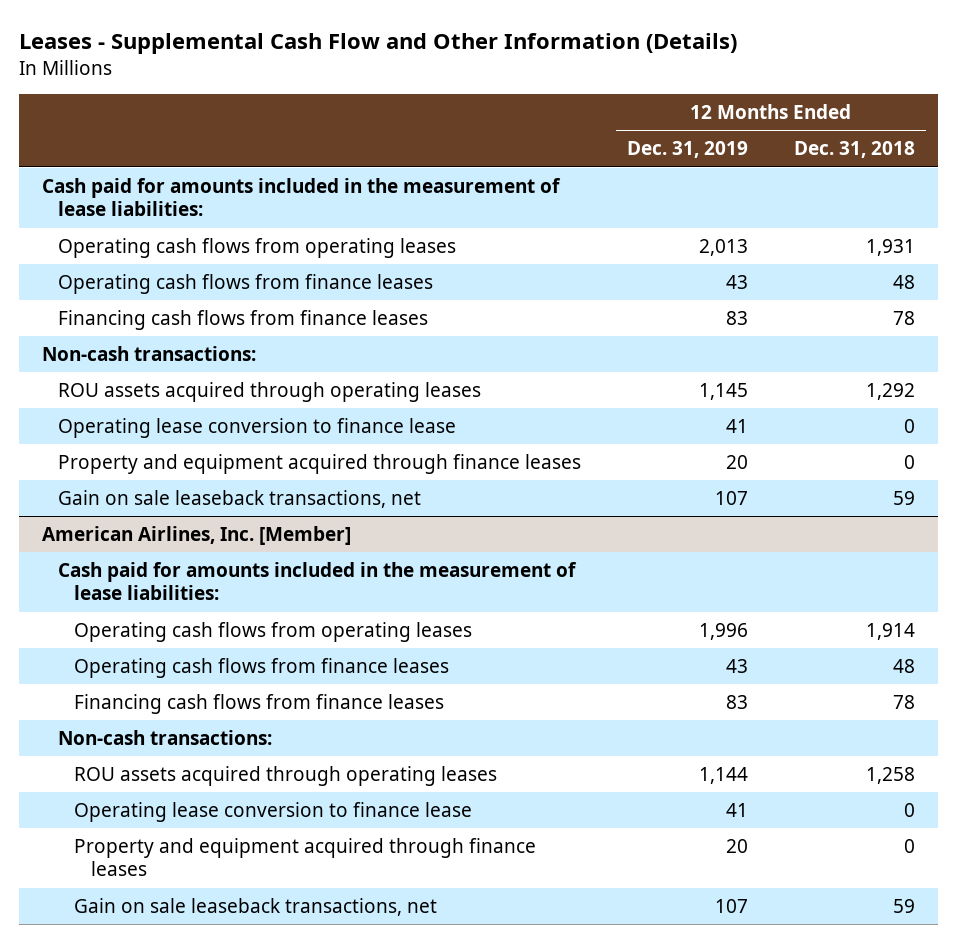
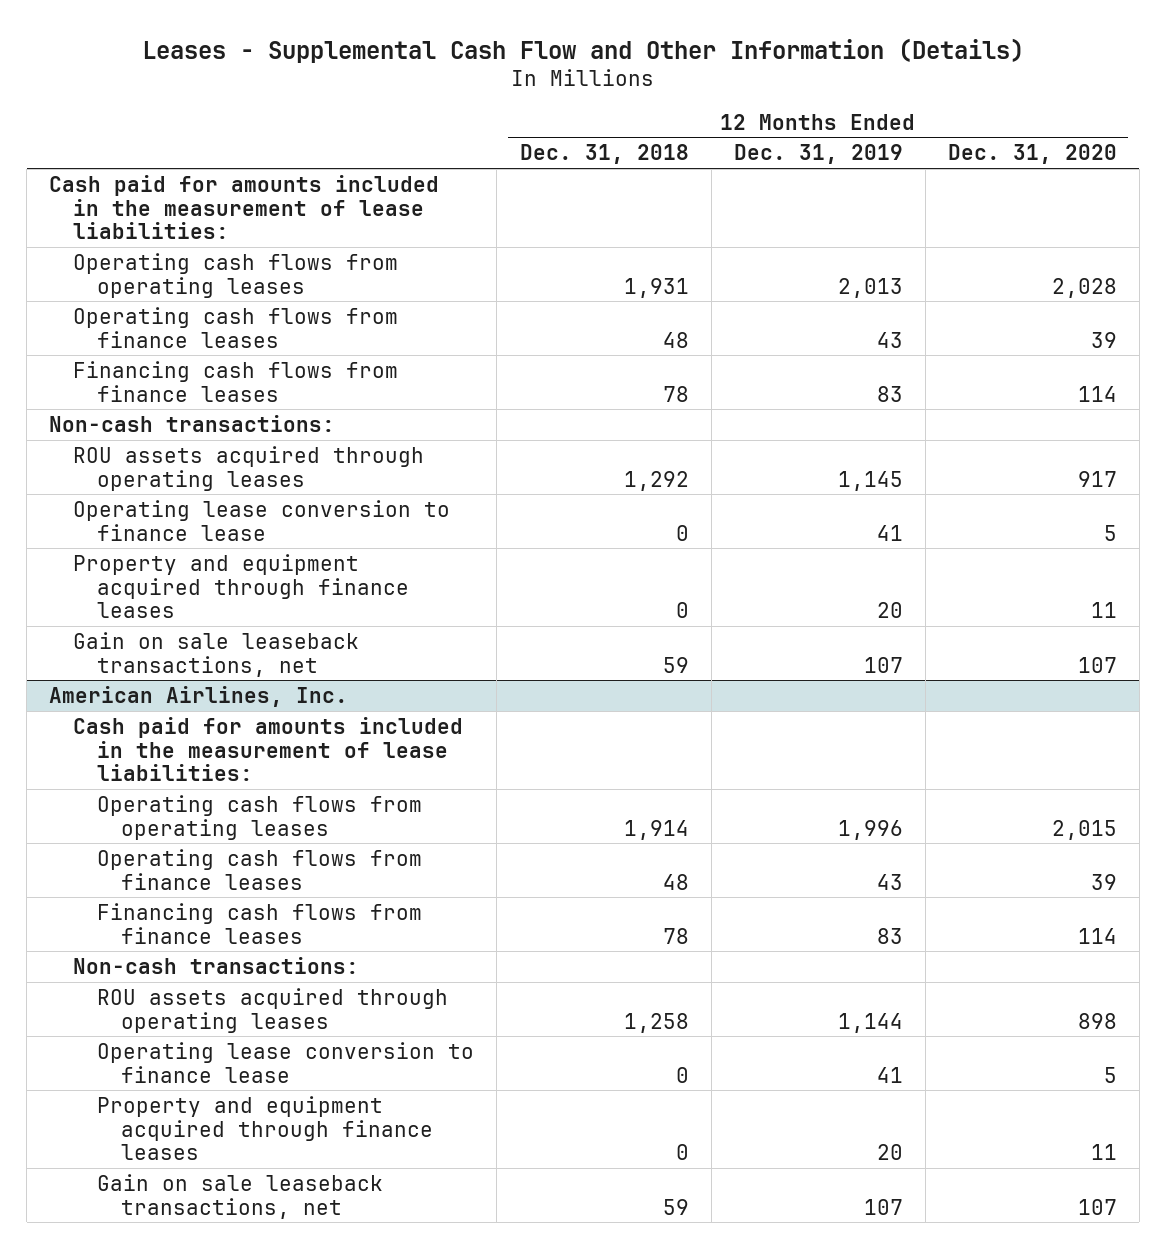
- | 12 Months Ended Dec. 31, 2019 | 12 Months Ended Dec. 31, 2018
+ | 12 Months Ended Dec. 31, 2018 | 12 Months Ended Dec. 31, 2019 | 12 Months Ended Dec. 31, 2020
- American Airlines, Inc. [Member]
+ American Airlines, Inc.

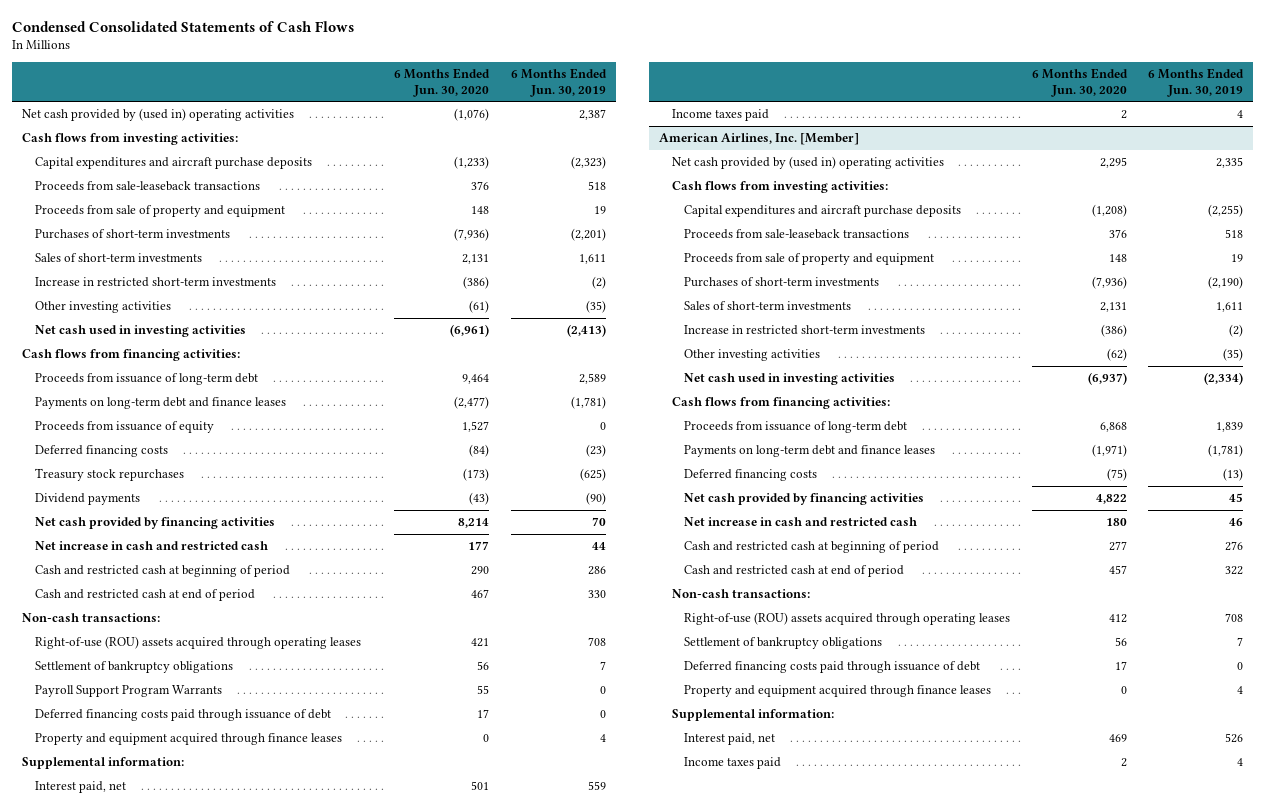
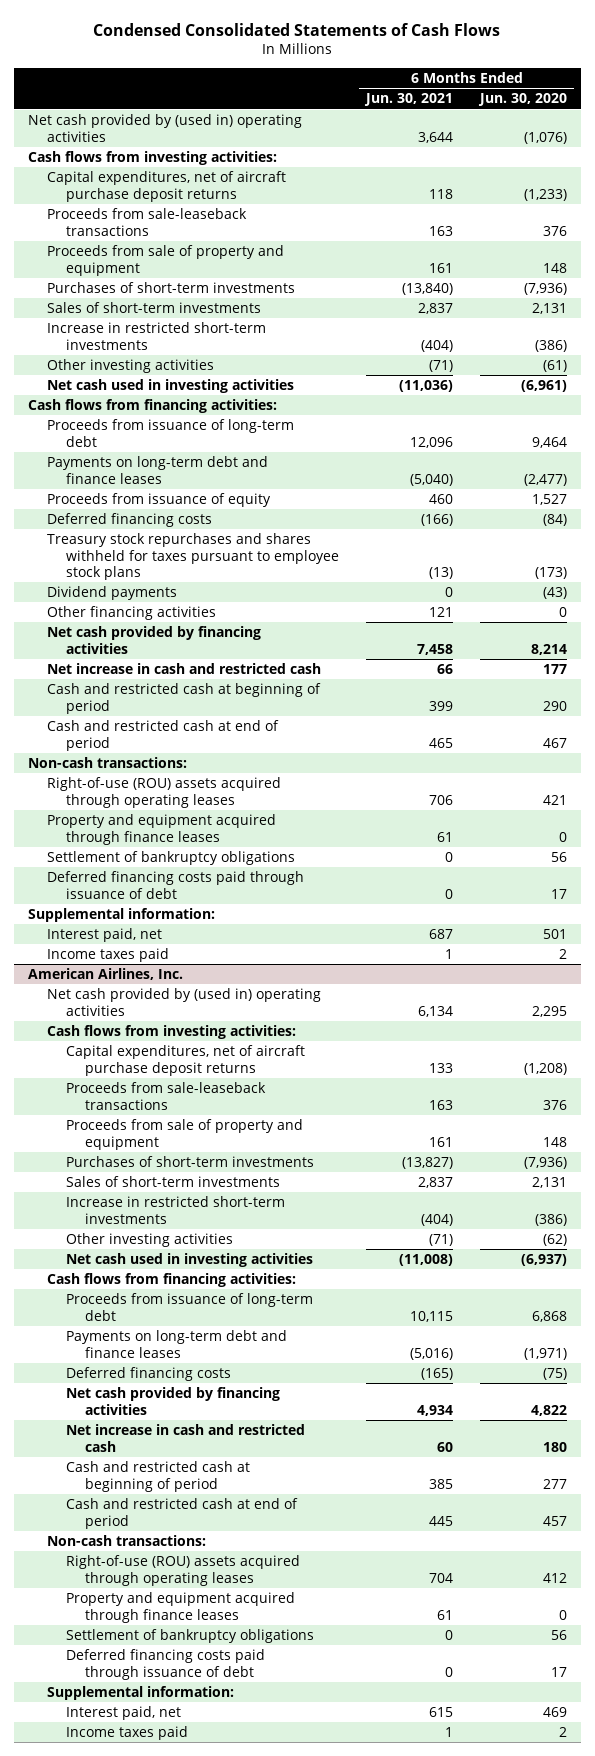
- | 6 Months Ended Jun. 30, 2020 | 6 Months Ended Jun. 30, 2019
+ | 6 Months Ended Jun. 30, 2021 | 6 Months Ended Jun. 30, 2020
- Capital expenditures and aircraft purchase deposits | (1,233) | (2,323)
+ Capital expenditures, net of aircraft purchase deposit returns | 118 | (1,233)
- Treasury stock repurchases | (173) | (625)
+ Treasury stock repurchases and shares withheld for taxes pursuant to employee stock plans | (13) | (173)
+ Other financing activities | 121 | 0
moved up: Property and equipment acquired through finance leases | 61 | 0
- Payroll Support Program Warrants | 55 | 0
- American Airlines, Inc. [Member]
+ American Airlines, Inc.
- Capital expenditures and aircraft purchase deposits | (1,208) | (2,255)
+ Capital expenditures, net of aircraft purchase deposit returns | 133 | (1,208)
+ Property and equipment acquired through finance leases | 61 | 0
- Property and equipment acquired through finance leases | 0 | 4

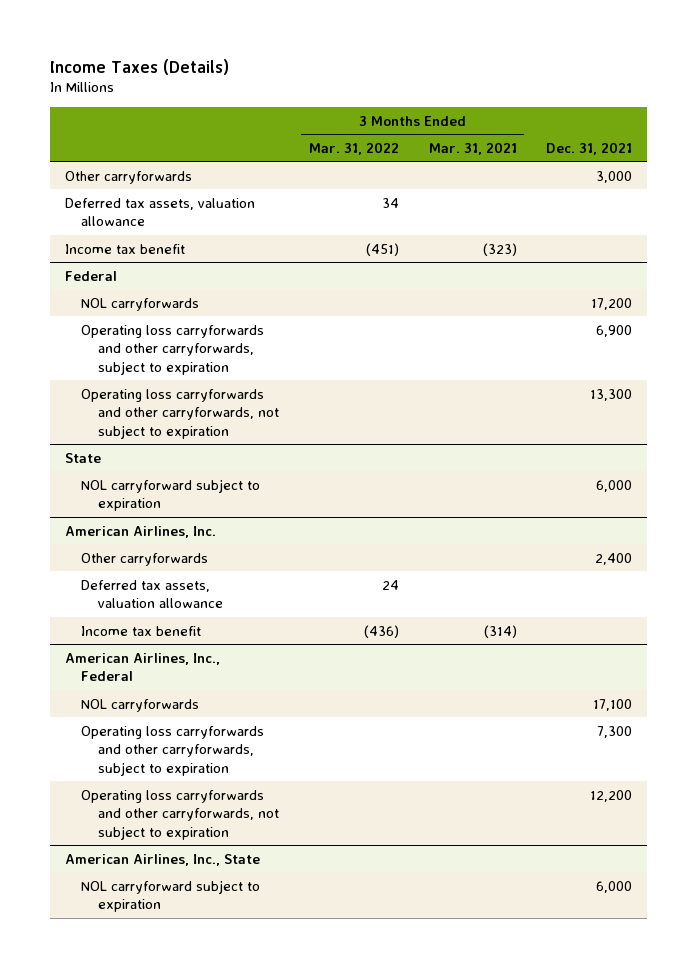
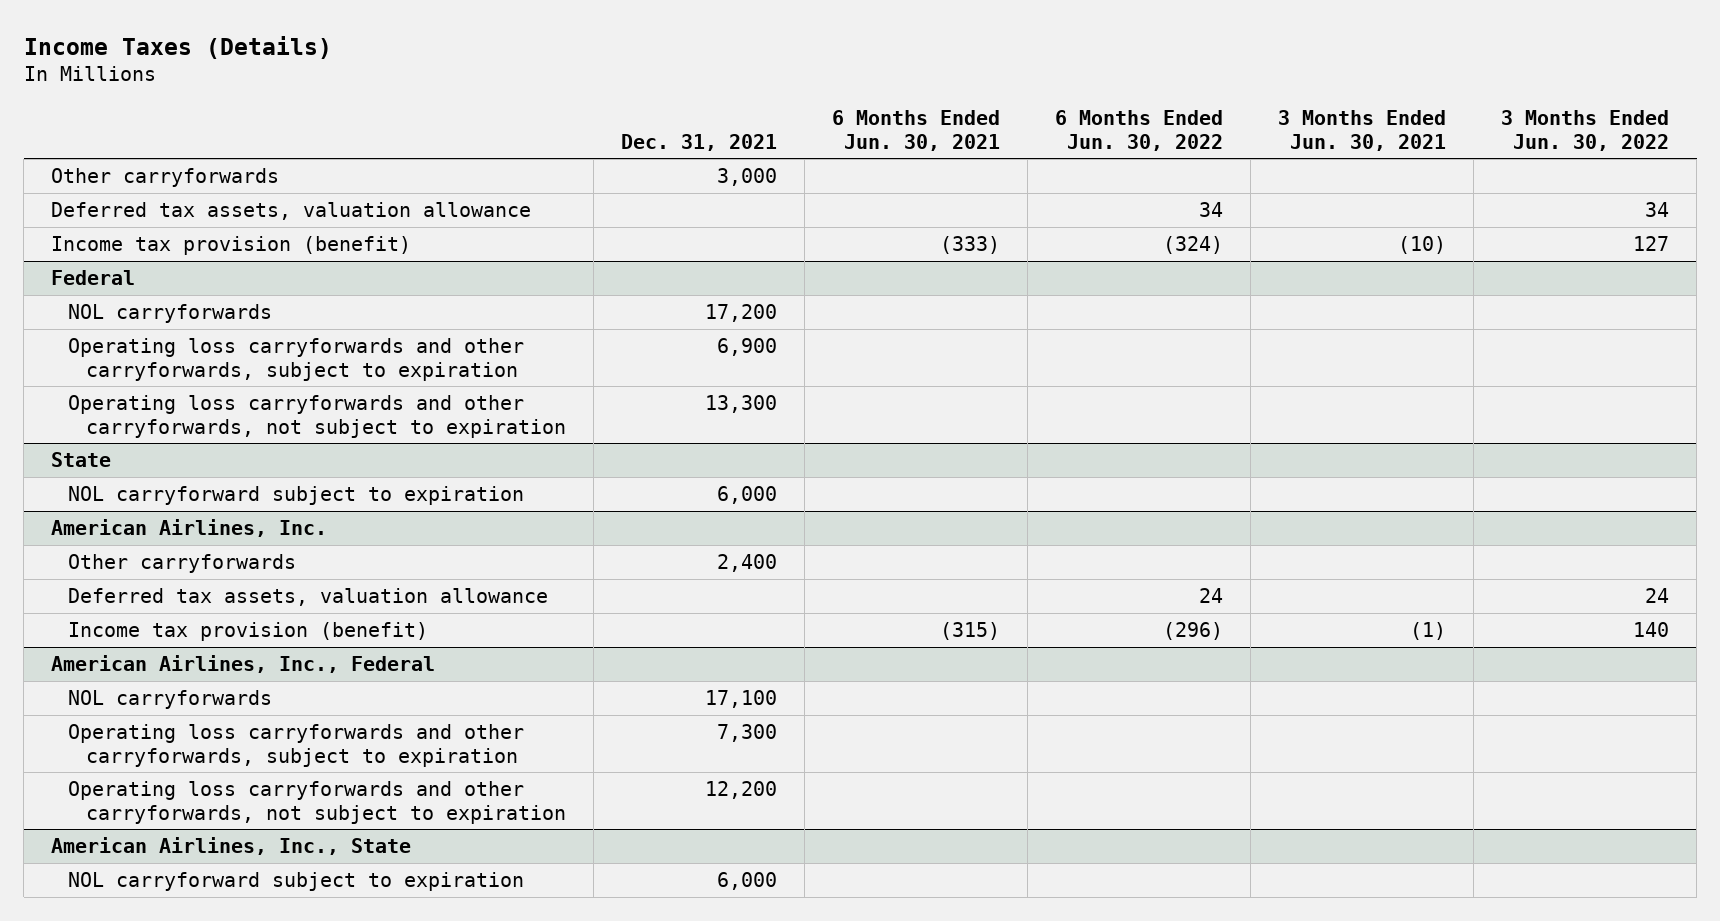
- | 3 Months Ended Mar. 31, 2022 | 3 Months Ended Mar. 31, 2021 | Dec. 31, 2021
+ | Dec. 31, 2021 | 6 Months Ended Jun. 30, 2021 | 6 Months Ended Jun. 30, 2022 | 3 Months Ended Jun. 30, 2021 | 3 Months Ended Jun. 30, 2022
- Income tax benefit | (451) | (323) |
+ Income tax provision (benefit) | | (333) | (324) | (10) | 127
@ American Airlines, Inc.
- Income tax benefit | (436) | (314) |
+ Income tax provision (benefit) | | (315) | (296) | (1) | 140

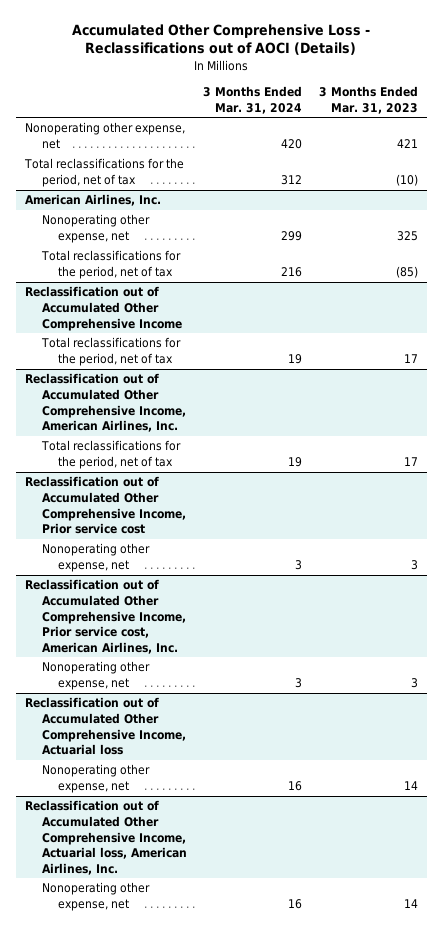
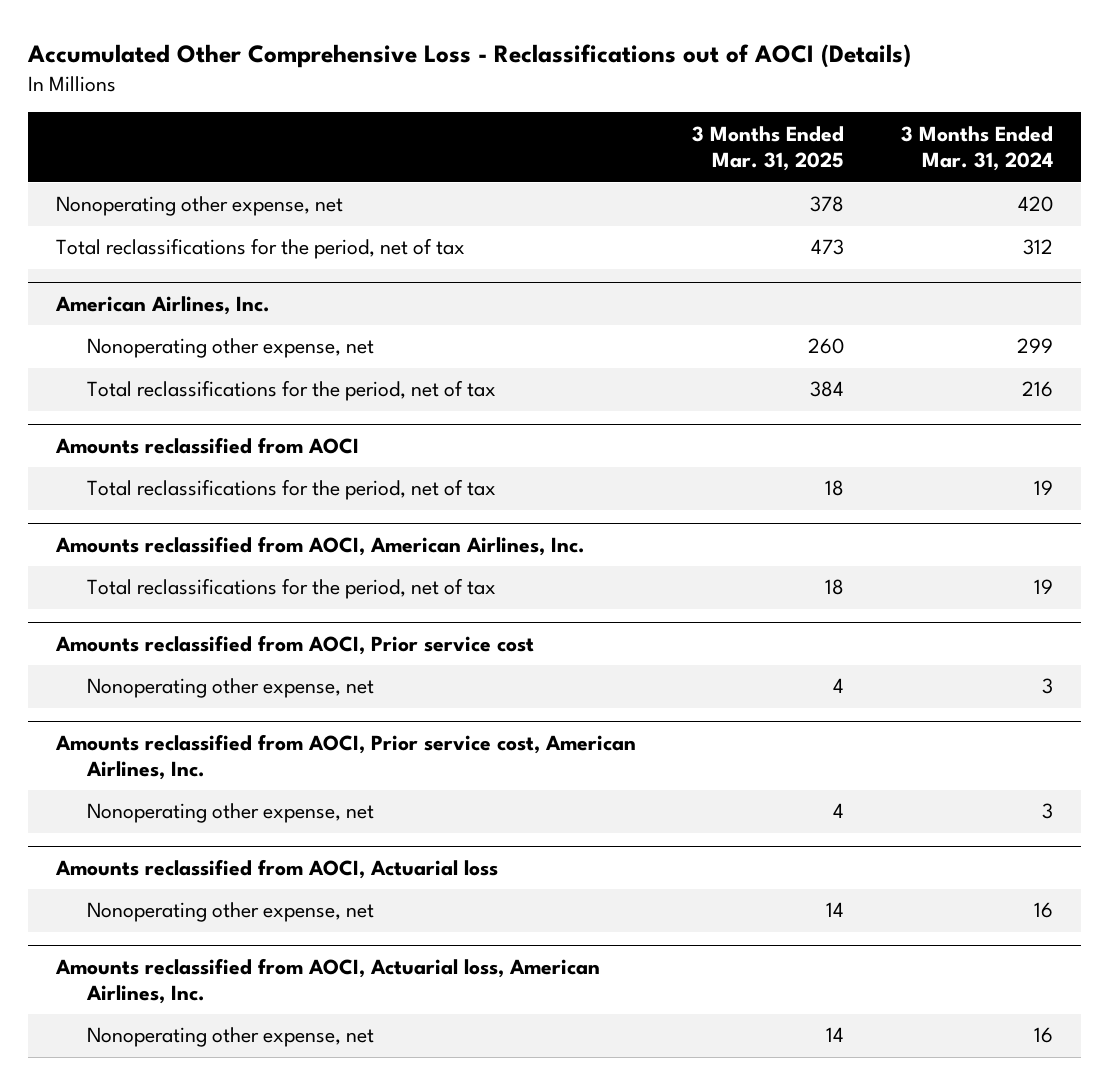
- | 3 Months Ended Mar. 31, 2024 | 3 Months Ended Mar. 31, 2023
+ | 3 Months Ended Mar. 31, 2025 | 3 Months Ended Mar. 31, 2024
- Reclassification out of Accumulated Other Comprehensive Income
+ Amounts reclassified from AOCI
- Reclassification out of Accumulated Other Comprehensive Income, American Airlines, Inc.
+ Amounts reclassified from AOCI, American Airlines, Inc.
- Reclassification out of Accumulated Other Comprehensive Income, Prior service cost
+ Amounts reclassified from AOCI, Prior service cost
- Reclassification out of Accumulated Other Comprehensive Income, Prior service cost, American Airlines, Inc.
+ Amounts reclassified from AOCI, Prior service cost, American Airlines, Inc.
- Reclassification out of Accumulated Other Comprehensive Income, Actuarial loss
+ Amounts reclassified from AOCI, Actuarial loss
- Reclassification out of Accumulated Other Comprehensive Income, Actuarial loss, American Airlines, Inc.
+ Amounts reclassified from AOCI, Actuarial loss, American Airlines, Inc.

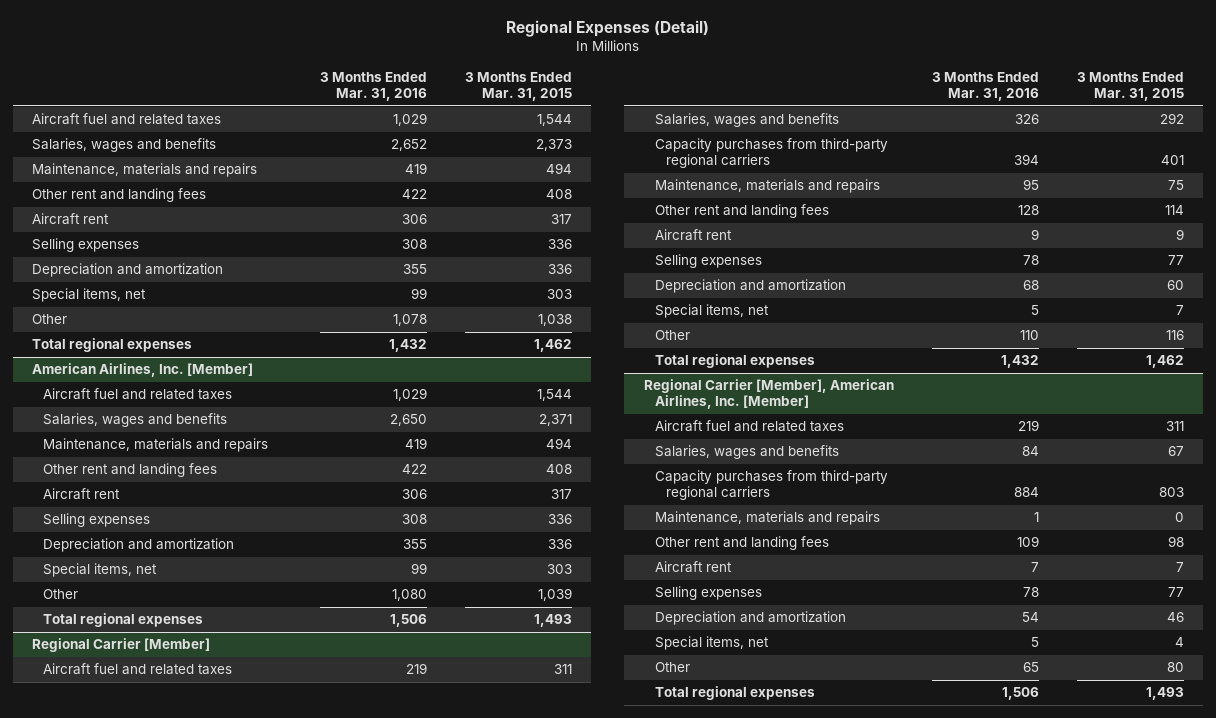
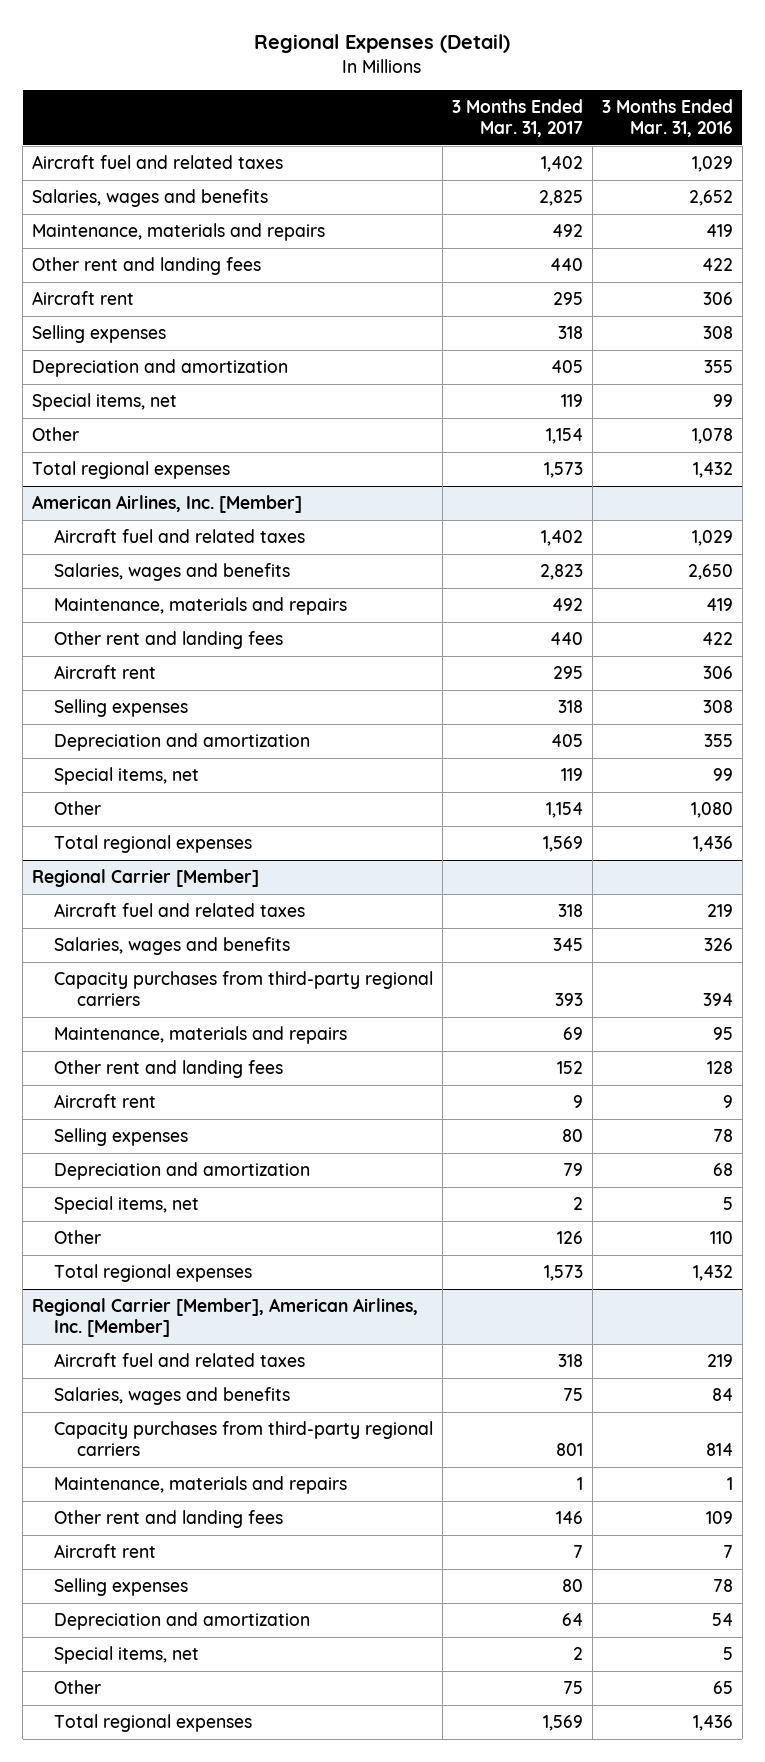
- | 3 Months Ended Mar. 31, 2016 | 3 Months Ended Mar. 31, 2015
+ | 3 Months Ended Mar. 31, 2017 | 3 Months Ended Mar. 31, 2016
@ American Airlines, Inc. [Member]
- Total regional expenses | 1,506 | 1,493
+ Total regional expenses | 1,569 | 1,436
@ Regional Carrier [Member], American Airlines, Inc. [Member]
- Capacity purchases from third-party regional carriers | 884 | 803
+ Capacity purchases from third-party regional carriers | 801 | 814
- Total regional expenses | 1,506 | 1,493
+ Total regional expenses | 1,569 | 1,436

